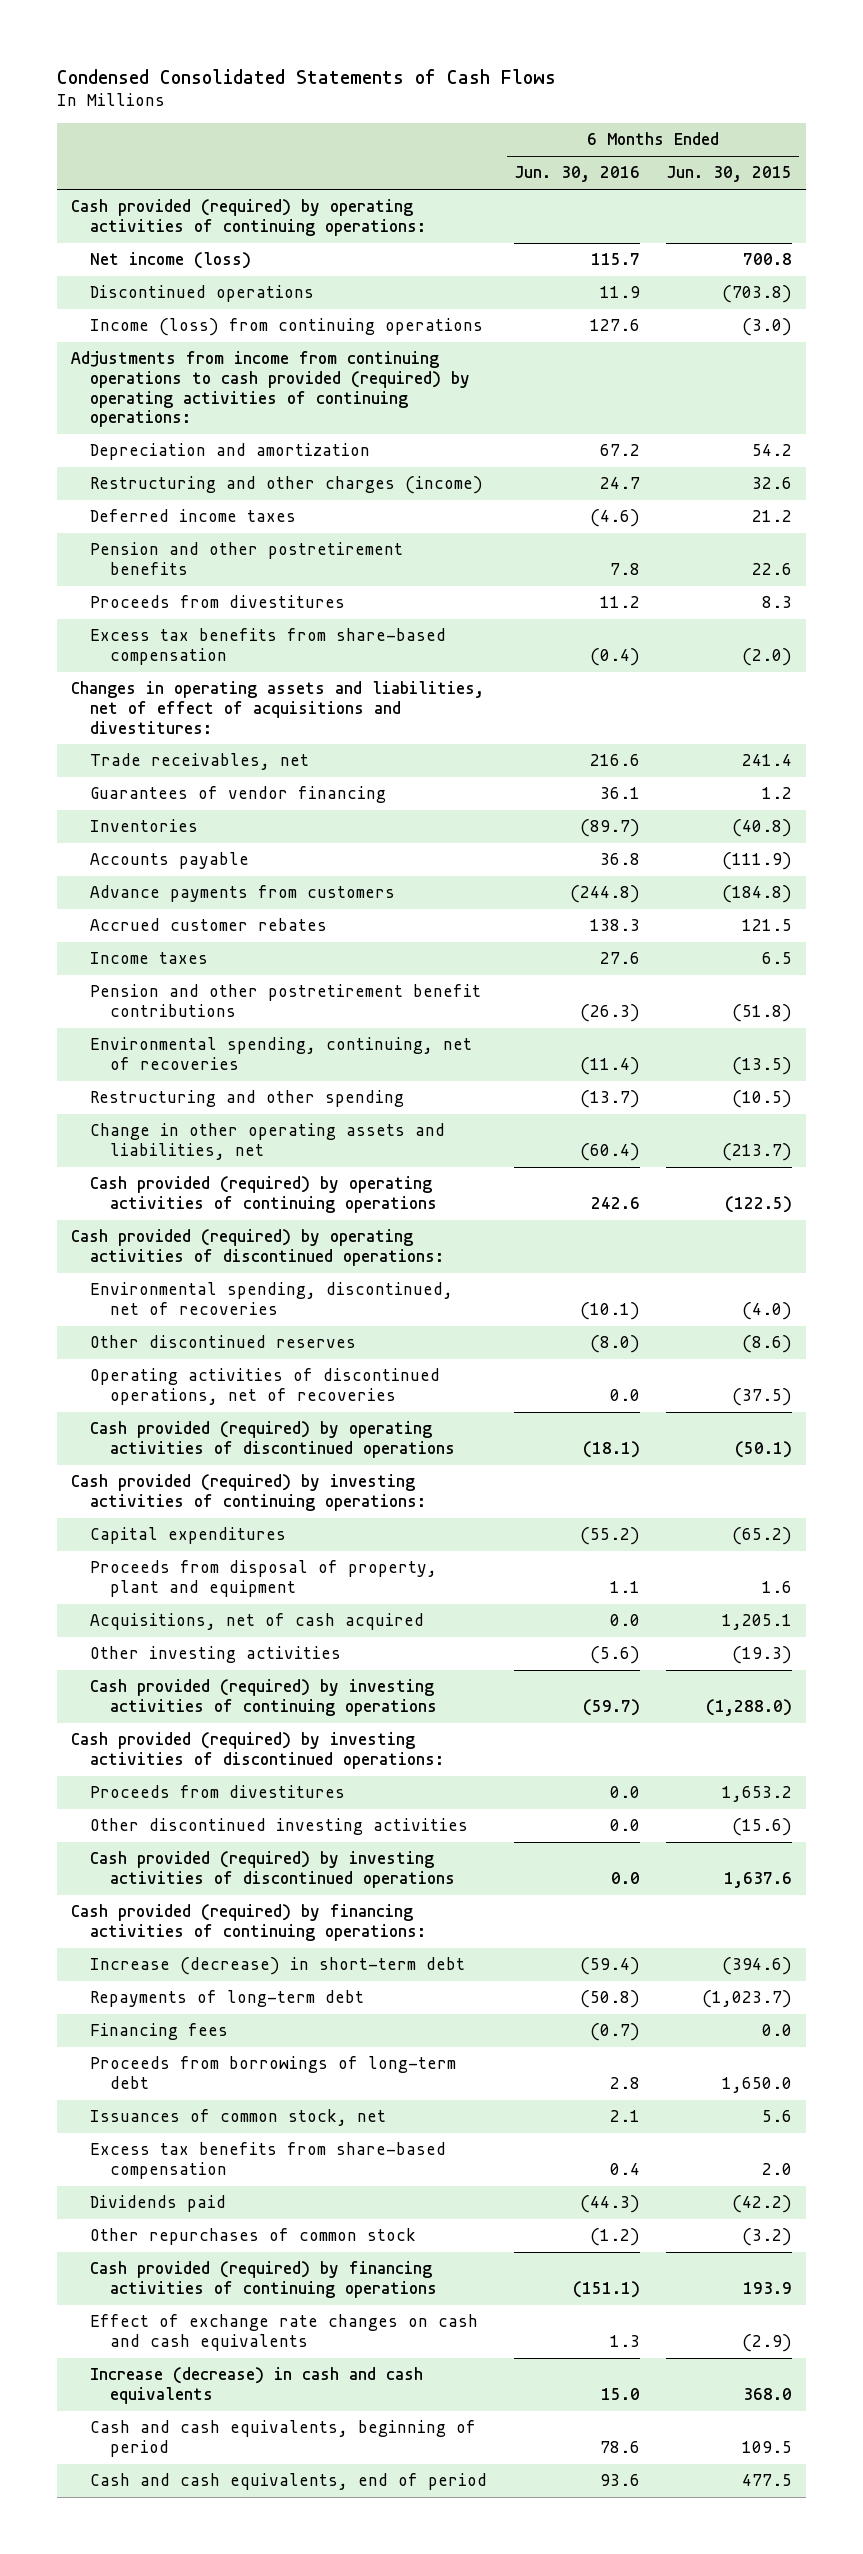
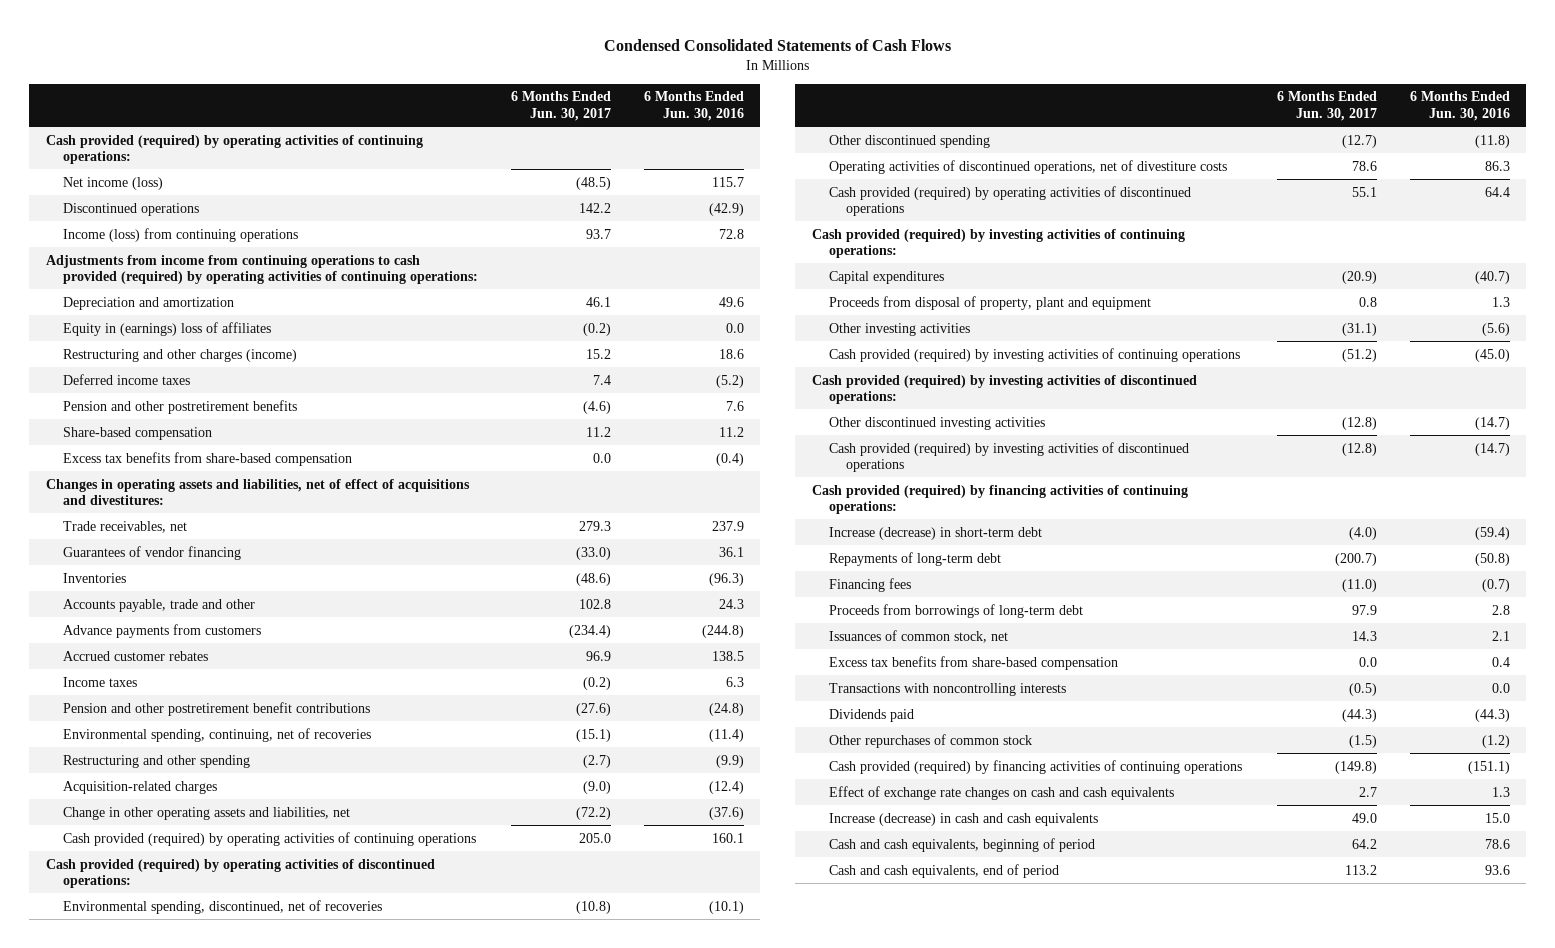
- | 6 Months Ended Jun. 30, 2016 | 6 Months Ended Jun. 30, 2015
+ | 6 Months Ended Jun. 30, 2017 | 6 Months Ended Jun. 30, 2016
- Discontinued operations | 11.9 | (703.8)
- Income (loss) from continuing operations | 127.6 | (3.0)
+ Discontinued operations | 142.2 | (42.9)
+ Income (loss) from continuing operations | 93.7 | 72.8
- Depreciation and amortization | 67.2 | 54.2
- Restructuring and other charges (income) | 24.7 | 32.6
- Deferred income taxes | (4.6) | 21.2
- Pension and other postretirement benefits | 7.8 | 22.6
- Proceeds from divestitures | 11.2 | 8.3
+ Depreciation and amortization | 46.1 | 49.6
+ Equity in (earnings) loss of affiliates | (0.2) | 0.0
+ Restructuring and other charges (income) | 15.2 | 18.6
+ Deferred income taxes | 7.4 | (5.2)
+ Pension and other postretirement benefits | (4.6) | 7.6
+ Share-based compensation | 11.2 | 11.2
- Trade receivables, net | 216.6 | 241.4
+ Trade receivables, net | 279.3 | 237.9
- Inventories | (89.7) | (40.8)
- Accounts payable | 36.8 | (111.9)
+ Inventories | (48.6) | (96.3)
+ Accounts payable, trade and other | 102.8 | 24.3
- Accrued customer rebates | 138.3 | 121.5
- Income taxes | 27.6 | 6.5
- Pension and other postretirement benefit contributions | (26.3) | (51.8)
+ Accrued customer rebates | 96.9 | 138.5
+ Income taxes | (0.2) | 6.3
+ Pension and other postretirement benefit contributions | (27.6) | (24.8)
- Restructuring and other spending | (13.7) | (10.5)
- Change in other operating assets and liabilities, net | (60.4) | (213.7)
- Cash provided (required) by operating activities of continuing operations | 242.6 | (122.5)
+ Restructuring and other spending | (2.7) | (9.9)
+ Acquisition-related charges | (9.0) | (12.4)
+ Change in other operating assets and liabilities, net | (72.2) | (37.6)
+ Cash provided (required) by operating activities of continuing operations | 205.0 | 160.1
- Other discontinued reserves | (8.0) | (8.6)
- Operating activities of discontinued operations, net of recoveries | 0.0 | (37.5)
- Cash provided (required) by operating activities of discontinued operations | (18.1) | (50.1)
+ Other discontinued spending | (12.7) | (11.8)
+ Operating activities of discontinued operations, net of divestiture costs | 78.6 | 86.3
+ Cash provided (required) by operating activities of discontinued operations | 55.1 | 64.4
- Capital expenditures | (55.2) | (65.2)
- Proceeds from disposal of property, plant and equipment | 1.1 | 1.6
- Acquisitions, net of cash acquired | 0.0 | 1,205.1
+ Capital expenditures | (20.9) | (40.7)
+ Proceeds from disposal of property, plant and equipment | 0.8 | 1.3
- Cash provided (required) by investing activities of continuing operations | (59.7) | (1,288.0)
+ Cash provided (required) by investing activities of continuing operations | (51.2) | (45.0)
- Proceeds from divestitures | 0.0 | 1,653.2
- Other discontinued investing activities | 0.0 | (15.6)
- Cash provided (required) by investing activities of discontinued operations | 0.0 | 1,637.6
+ Other discontinued investing activities | (12.8) | (14.7)
+ Cash provided (required) by investing activities of discontinued operations | (12.8) | (14.7)
+ Transactions with noncontrolling interests | (0.5) | 0.0

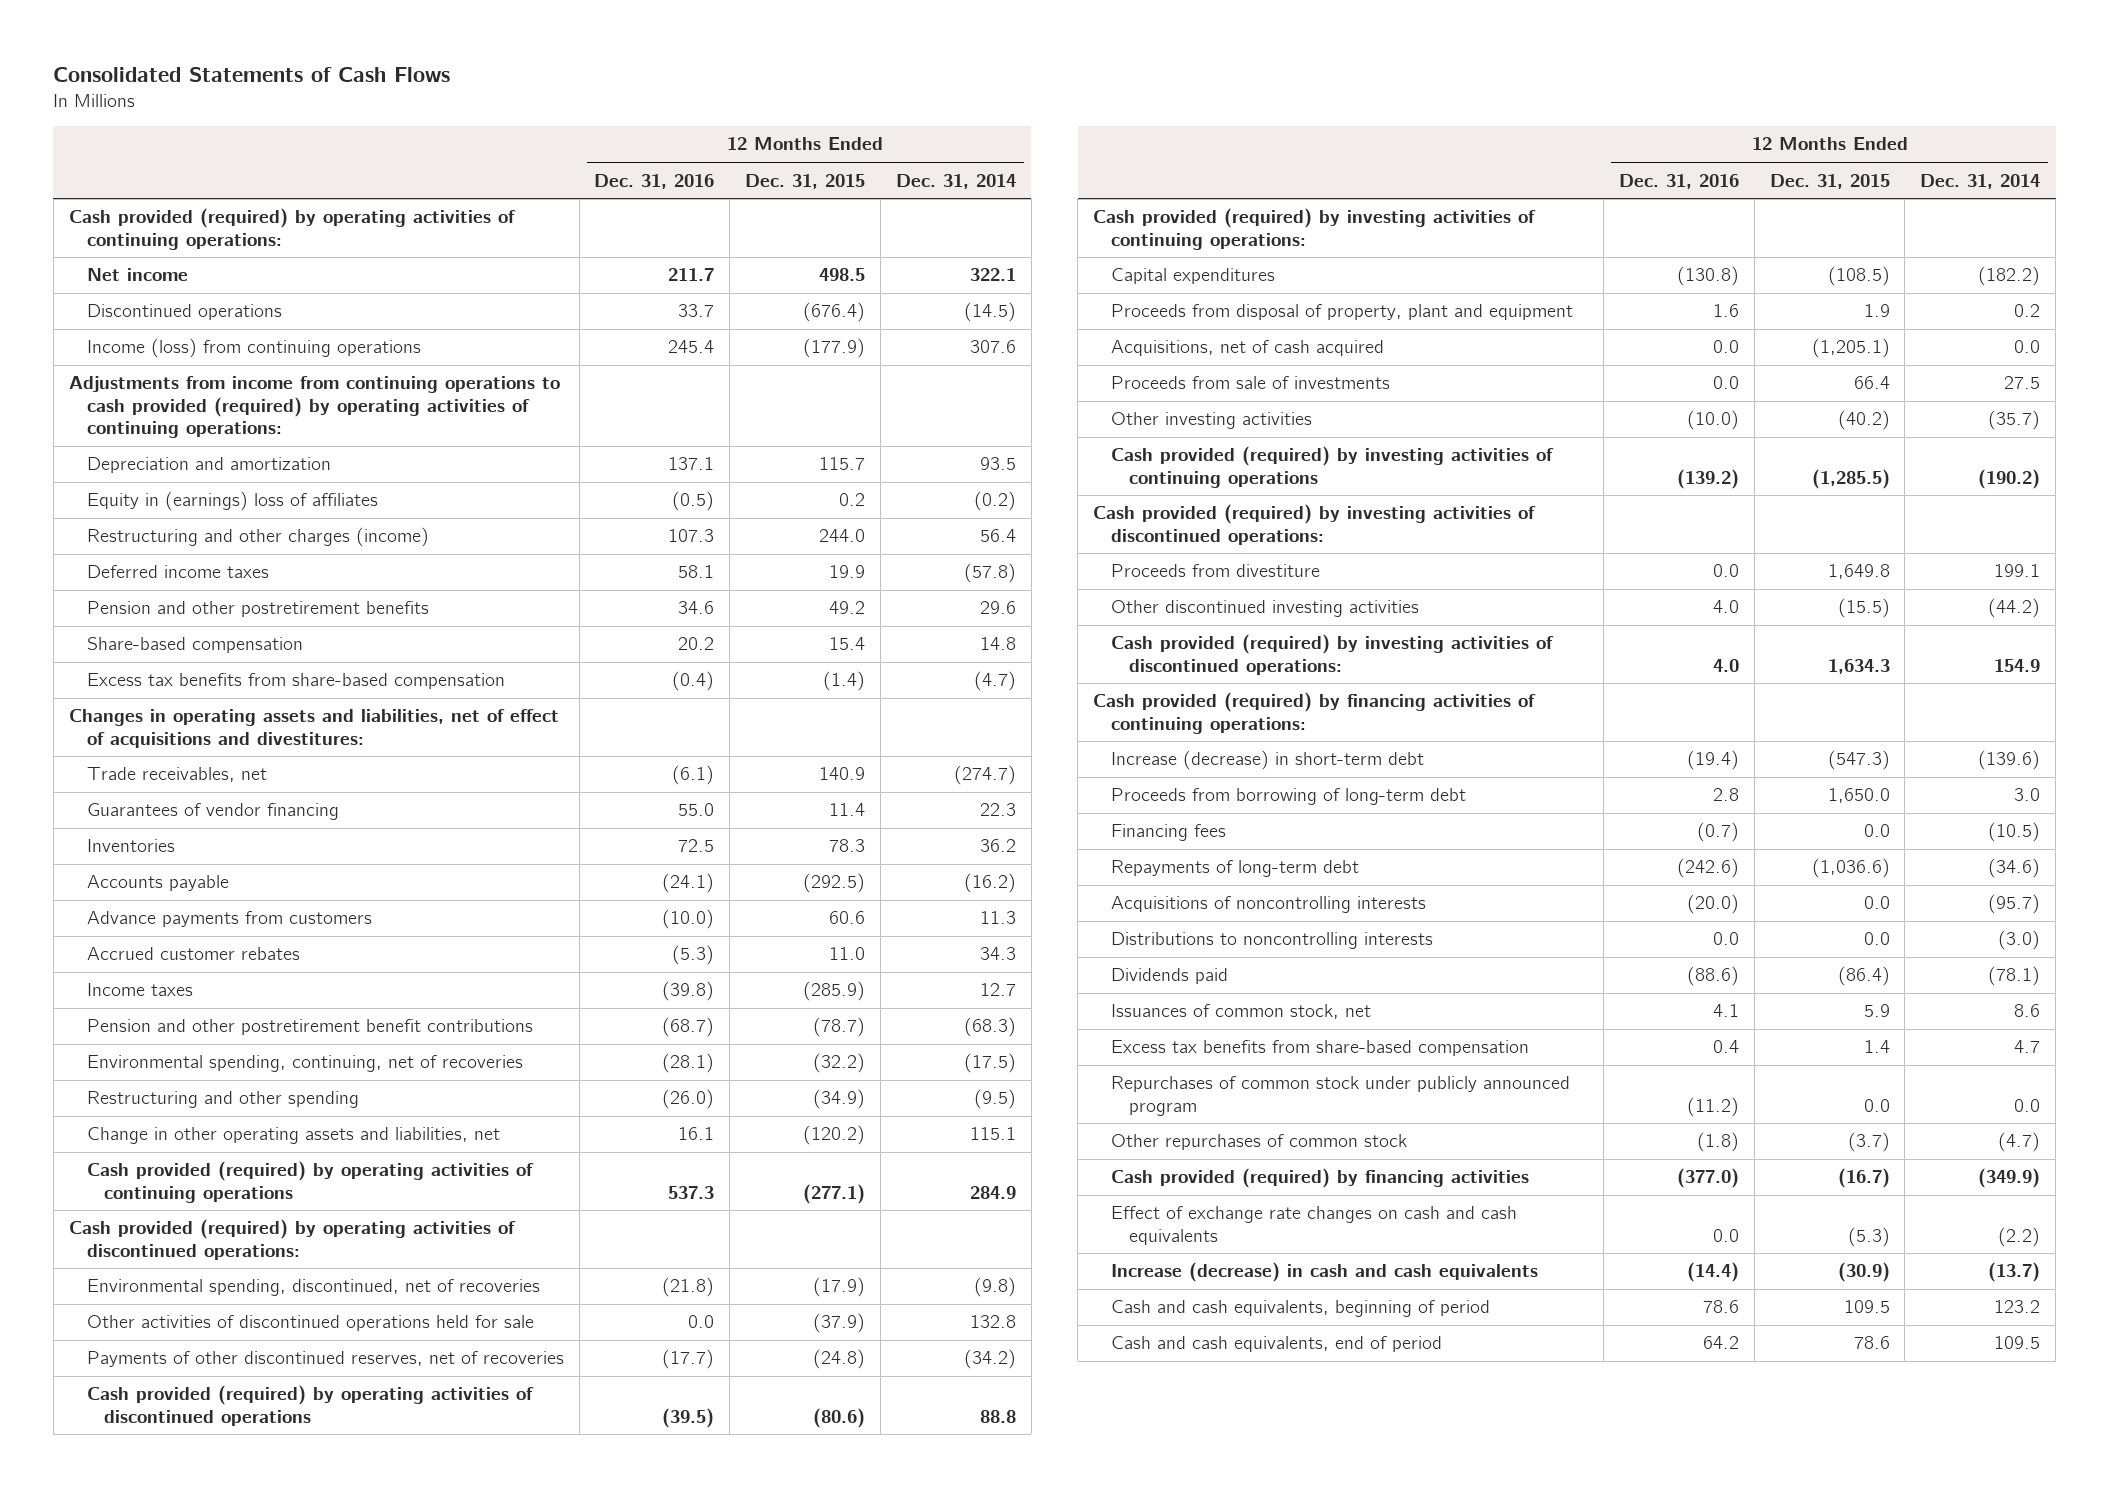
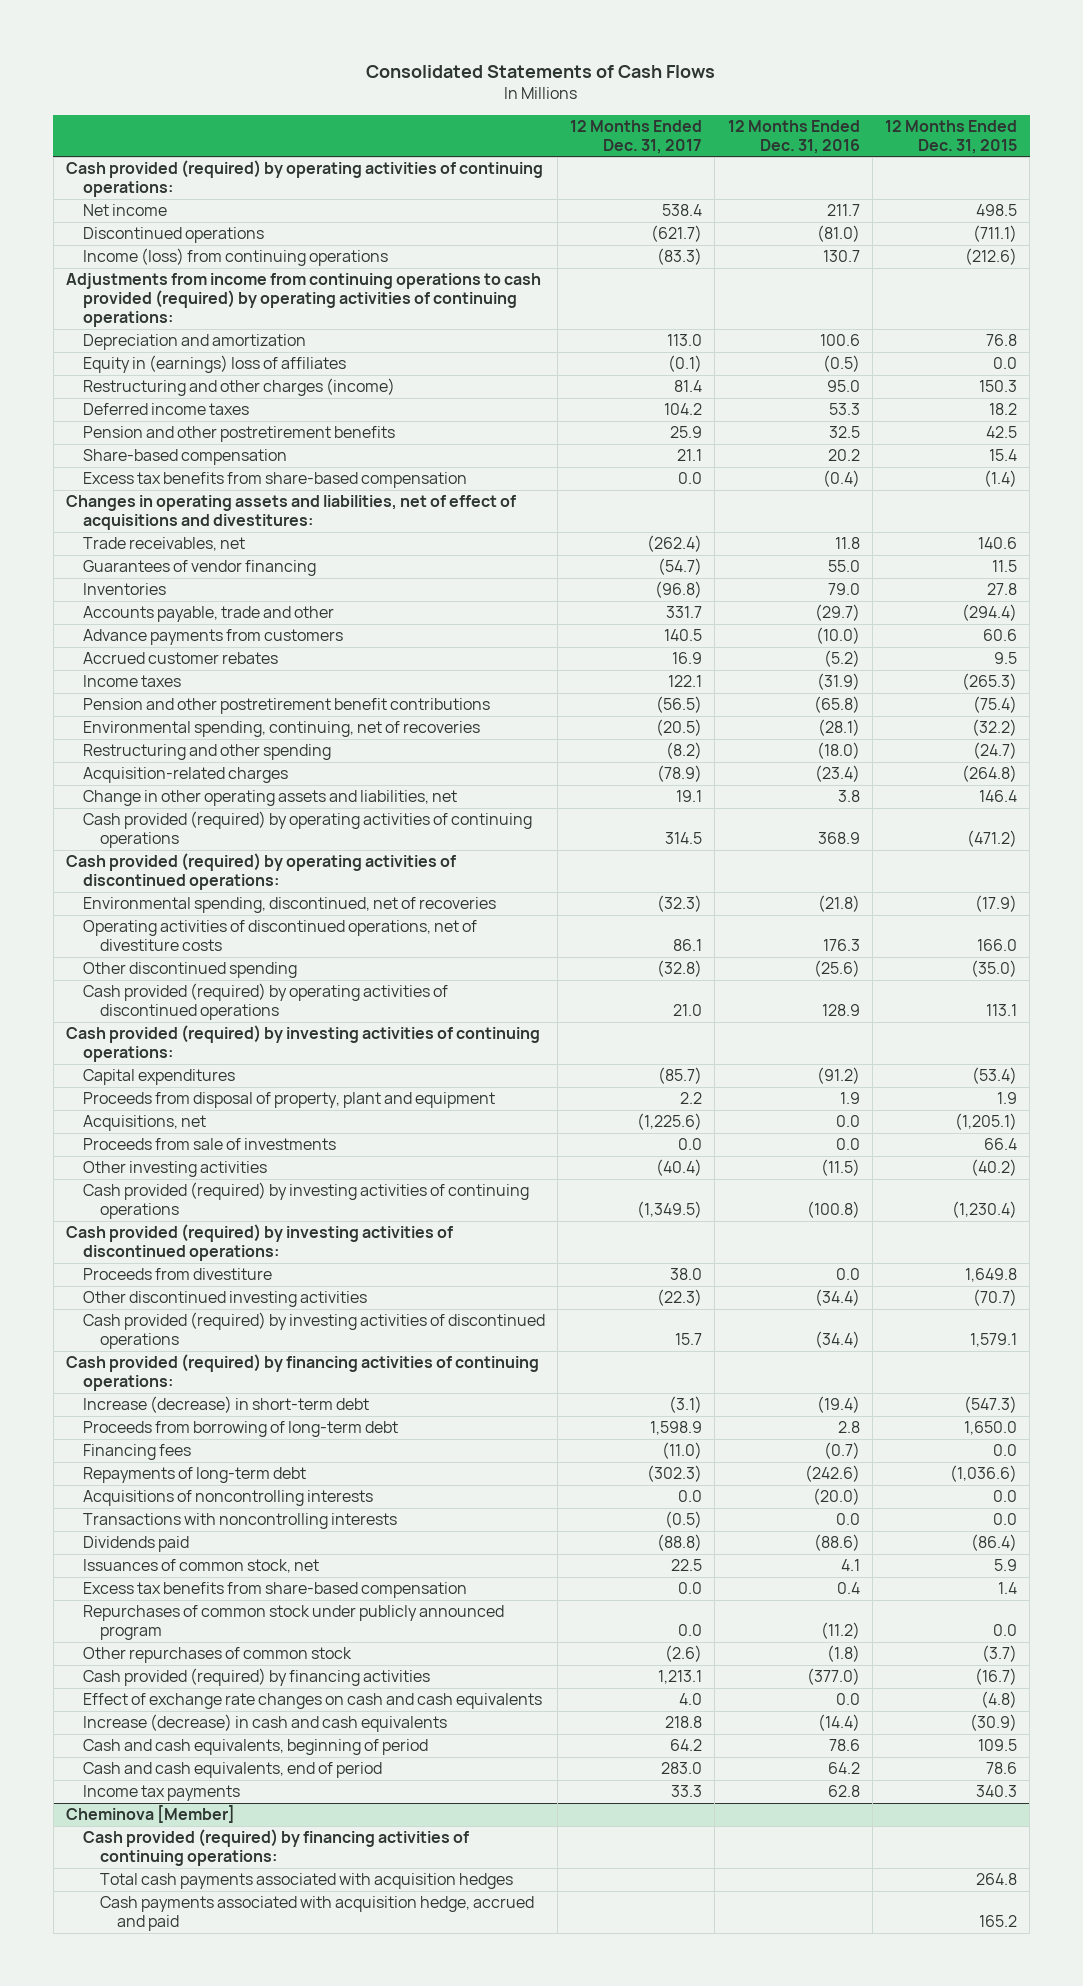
- | 12 Months Ended Dec. 31, 2016 | 12 Months Ended Dec. 31, 2015 | 12 Months Ended Dec. 31, 2014
+ | 12 Months Ended Dec. 31, 2017 | 12 Months Ended Dec. 31, 2016 | 12 Months Ended Dec. 31, 2015
- Discontinued operations | 33.7 | (676.4) | (14.5)
- Income (loss) from continuing operations | 245.4 | (177.9) | 307.6
+ Discontinued operations | (621.7) | (81.0) | (711.1)
+ Income (loss) from continuing operations | (83.3) | 130.7 | (212.6)
- Depreciation and amortization | 137.1 | 115.7 | 93.5
- Equity in (earnings) loss of affiliates | (0.5) | 0.2 | (0.2)
- Restructuring and other charges (income) | 107.3 | 244.0 | 56.4
- Deferred income taxes | 58.1 | 19.9 | (57.8)
- Pension and other postretirement benefits | 34.6 | 49.2 | 29.6
+ Depreciation and amortization | 113.0 | 100.6 | 76.8
+ Equity in (earnings) loss of affiliates | (0.1) | (0.5) | 0.0
+ Restructuring and other charges (income) | 81.4 | 95.0 | 150.3
+ Deferred income taxes | 104.2 | 53.3 | 18.2
+ Pension and other postretirement benefits | 25.9 | 32.5 | 42.5
- Trade receivables, net | (6.1) | 140.9 | (274.7)
- Guarantees of vendor financing | 55.0 | 11.4 | 22.3
- Inventories | 72.5 | 78.3 | 36.2
- Accounts payable | (24.1) | (292.5) | (16.2)
+ Trade receivables, net | (262.4) | 11.8 | 140.6
+ Guarantees of vendor financing | (54.7) | 55.0 | 11.5
+ Inventories | (96.8) | 79.0 | 27.8
+ Accounts payable, trade and other | 331.7 | (29.7) | (294.4)
- Accrued customer rebates | (5.3) | 11.0 | 34.3
- Income taxes | (39.8) | (285.9) | 12.7
- Pension and other postretirement benefit contributions | (68.7) | (78.7) | (68.3)
+ Accrued customer rebates | 16.9 | (5.2) | 9.5
+ Income taxes | 122.1 | (31.9) | (265.3)
+ Pension and other postretirement benefit contributions | (56.5) | (65.8) | (75.4)
- Restructuring and other spending | (26.0) | (34.9) | (9.5)
- Change in other operating assets and liabilities, net | 16.1 | (120.2) | 115.1
- Cash provided (required) by operating activities of continuing operations | 537.3 | (277.1) | 284.9
+ Restructuring and other spending | (8.2) | (18.0) | (24.7)
+ Acquisition-related charges | (78.9) | (23.4) | (264.8)
+ Change in other operating assets and liabilities, net | 19.1 | 3.8 | 146.4
+ Cash provided (required) by operating activities of continuing operations | 314.5 | 368.9 | (471.2)
- Other activities of discontinued operations held for sale | 0.0 | (37.9) | 132.8
- Payments of other discontinued reserves, net of recoveries | (17.7) | (24.8) | (34.2)
- Cash provided (required) by operating activities of discontinued operations | (39.5) | (80.6) | 88.8
+ Operating activities of discontinued operations, net of divestiture costs | 86.1 | 176.3 | 166.0
+ Other discontinued spending | (32.8) | (25.6) | (35.0)
+ Cash provided (required) by operating activities of discontinued operations | 21.0 | 128.9 | 113.1
- Capital expenditures | (130.8) | (108.5) | (182.2)
- Proceeds from disposal of property, plant and equipment | 1.6 | 1.9 | 0.2
- Acquisitions, net of cash acquired | 0.0 | (1,205.1) | 0.0
+ Capital expenditures | (85.7) | (91.2) | (53.4)
+ Proceeds from disposal of property, plant and equipment | 2.2 | 1.9 | 1.9
+ Acquisitions, net | (1,225.6) | 0.0 | (1,205.1)
- Other investing activities | (10.0) | (40.2) | (35.7)
- Cash provided (required) by investing activities of continuing operations | (139.2) | (1,285.5) | (190.2)
+ Other investing activities | (40.4) | (11.5) | (40.2)
+ Cash provided (required) by investing activities of continuing operations | (1,349.5) | (100.8) | (1,230.4)
- Other discontinued investing activities | 4.0 | (15.5) | (44.2)
- Cash provided (required) by investing activities of discontinued operations: | 4.0 | 1,634.3 | 154.9
+ Other discontinued investing activities | (22.3) | (34.4) | (70.7)
+ Cash provided (required) by investing activities of discontinued operations | 15.7 | (34.4) | 1,579.1
- Distributions to noncontrolling interests | 0.0 | 0.0 | (3.0)
+ Transactions with noncontrolling interests | (0.5) | 0.0 | 0.0
- Effect of exchange rate changes on cash and cash equivalents | 0.0 | (5.3) | (2.2)
+ Effect of exchange rate changes on cash and cash equivalents | 4.0 | 0.0 | (4.8)
+ Income tax payments | 33.3 | 62.8 | 340.3
+ Cheminova [Member]
+ Cash provided (required) by financing activities of continuing operations:
+ Total cash payments associated with acquisition hedges | | | 264.8
+ Cash payments associated with acquisition hedge, accrued and paid | | | 165.2

